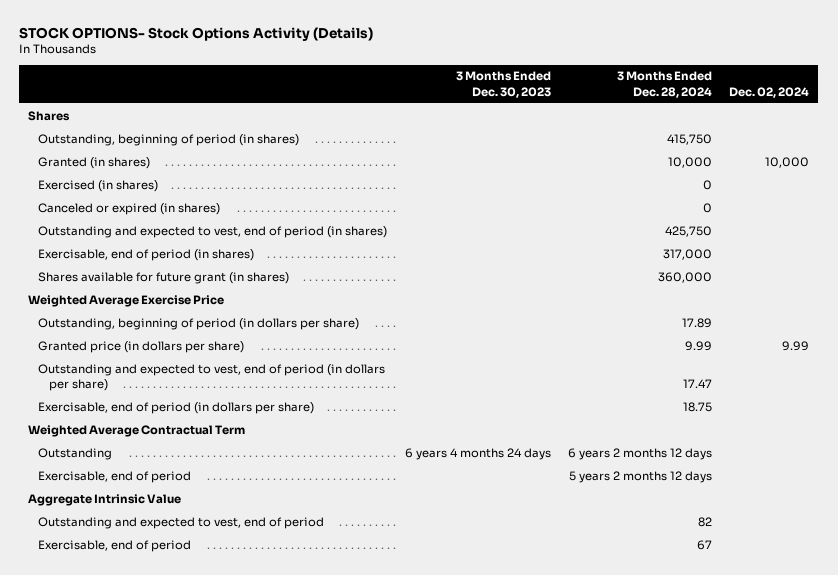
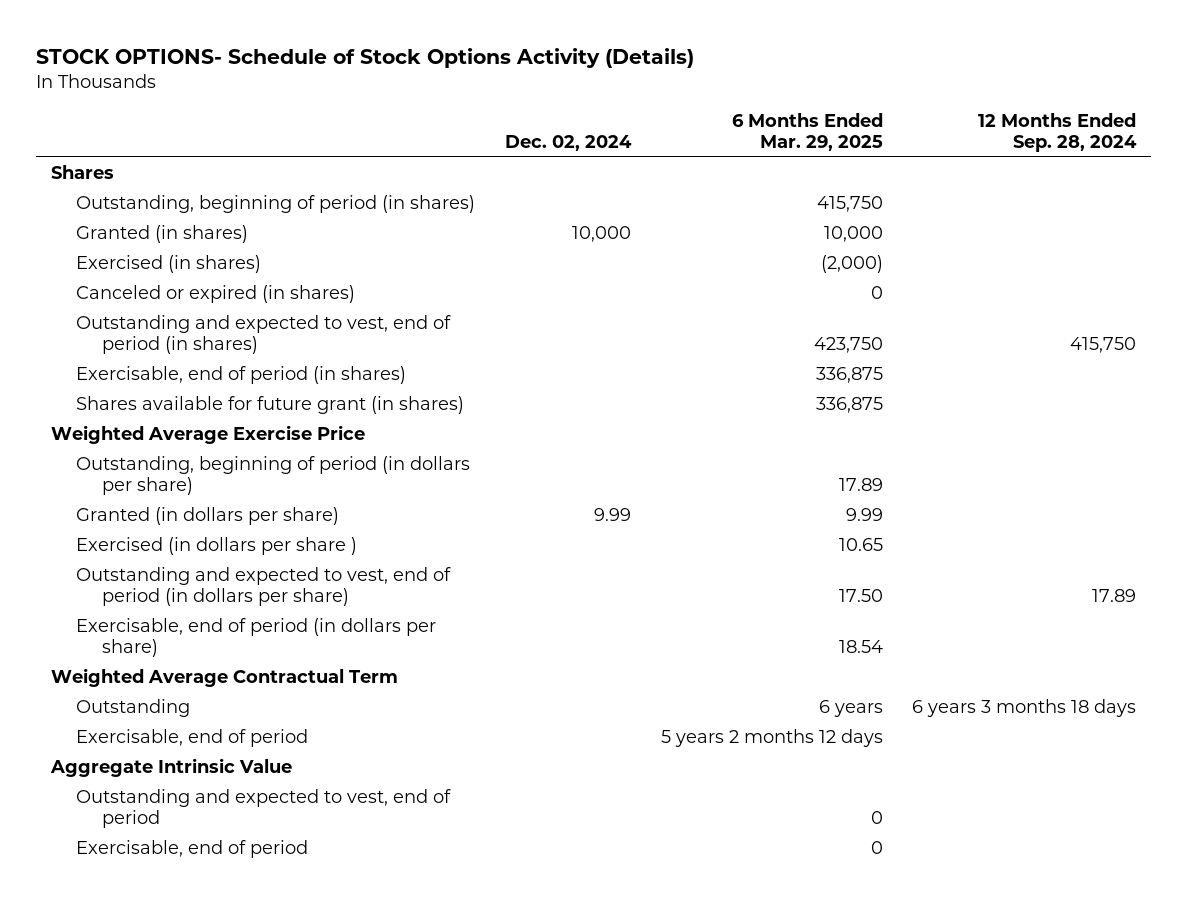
- STOCK OPTIONS- Stock Options Activity (Details)
+ STOCK OPTIONS- Schedule of Stock Options Activity (Details)
- | 3 Months Ended Dec. 30, 2023 | 3 Months Ended Dec. 28, 2024 | Dec. 02, 2024
+ | Dec. 02, 2024 | 6 Months Ended Mar. 29, 2025 | 12 Months Ended Sep. 28, 2024
- Granted price (in dollars per share) | | 9.99 | 9.99
+ Granted (in dollars per share) | 9.99 | 9.99 |
+ Exercised (in dollars per share ) | | 10.65 |

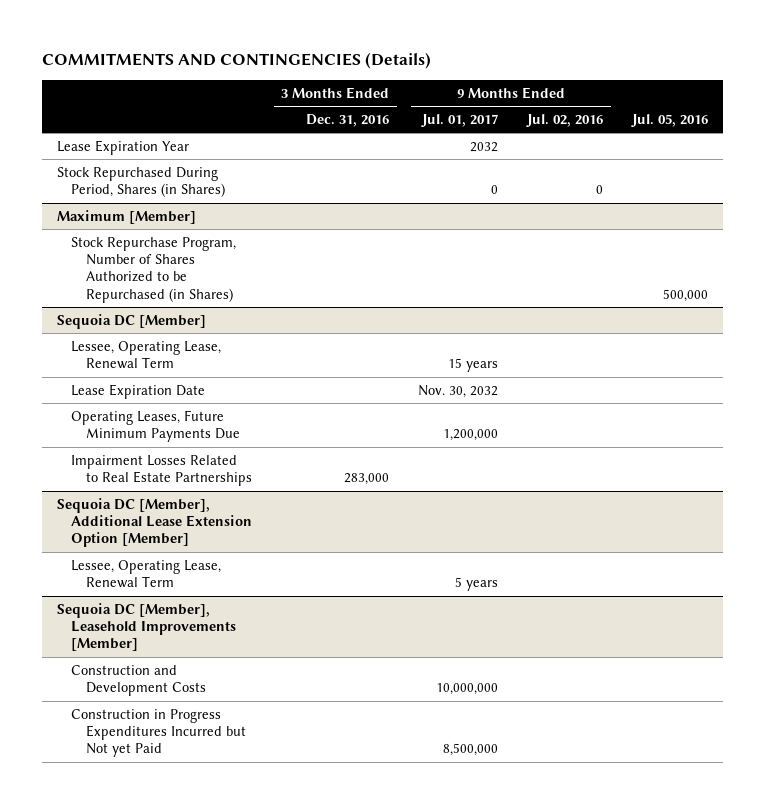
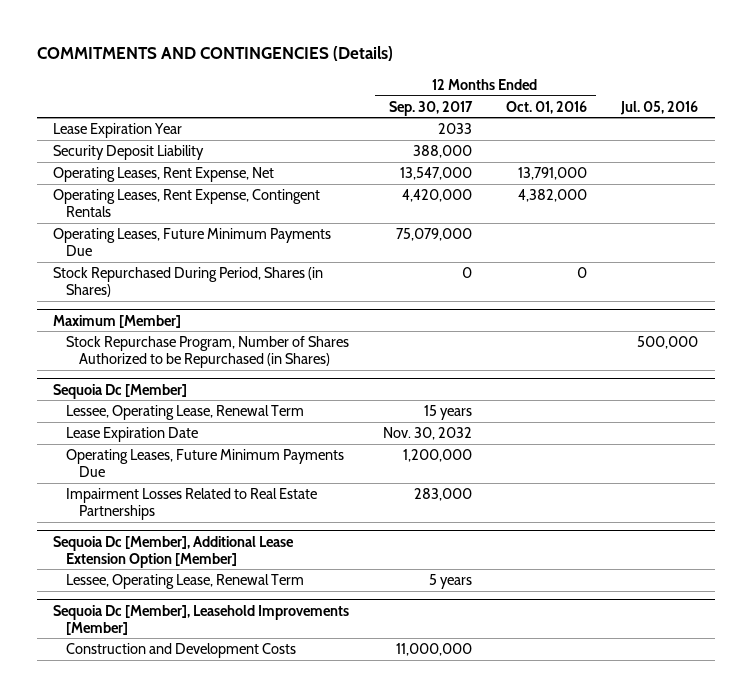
- | 3 Months Ended Dec. 31, 2016 | 9 Months Ended Jul. 01, 2017 | 9 Months Ended Jul. 02, 2016 | Jul. 05, 2016
+ | 12 Months Ended Sep. 30, 2017 | 12 Months Ended Oct. 01, 2016 | Jul. 05, 2016
+ Security Deposit Liability | 388,000 | |
+ Operating Leases, Rent Expense, Net | 13,547,000 | 13,791,000 |
+ Operating Leases, Rent Expense, Contingent Rentals | 4,420,000 | 4,382,000 |
+ Operating Leases, Future Minimum Payments Due | 75,079,000 | |
- Sequoia DC [Member]
+ Sequoia Dc [Member]
- Sequoia DC [Member], Additional Lease Extension Option [Member]
+ Sequoia Dc [Member], Additional Lease Extension Option [Member]
- Sequoia DC [Member], Leasehold Improvements [Member]
+ Sequoia Dc [Member], Leasehold Improvements [Member]
- Construction in Progress Expenditures Incurred but Not yet Paid | | 8,500,000 | |

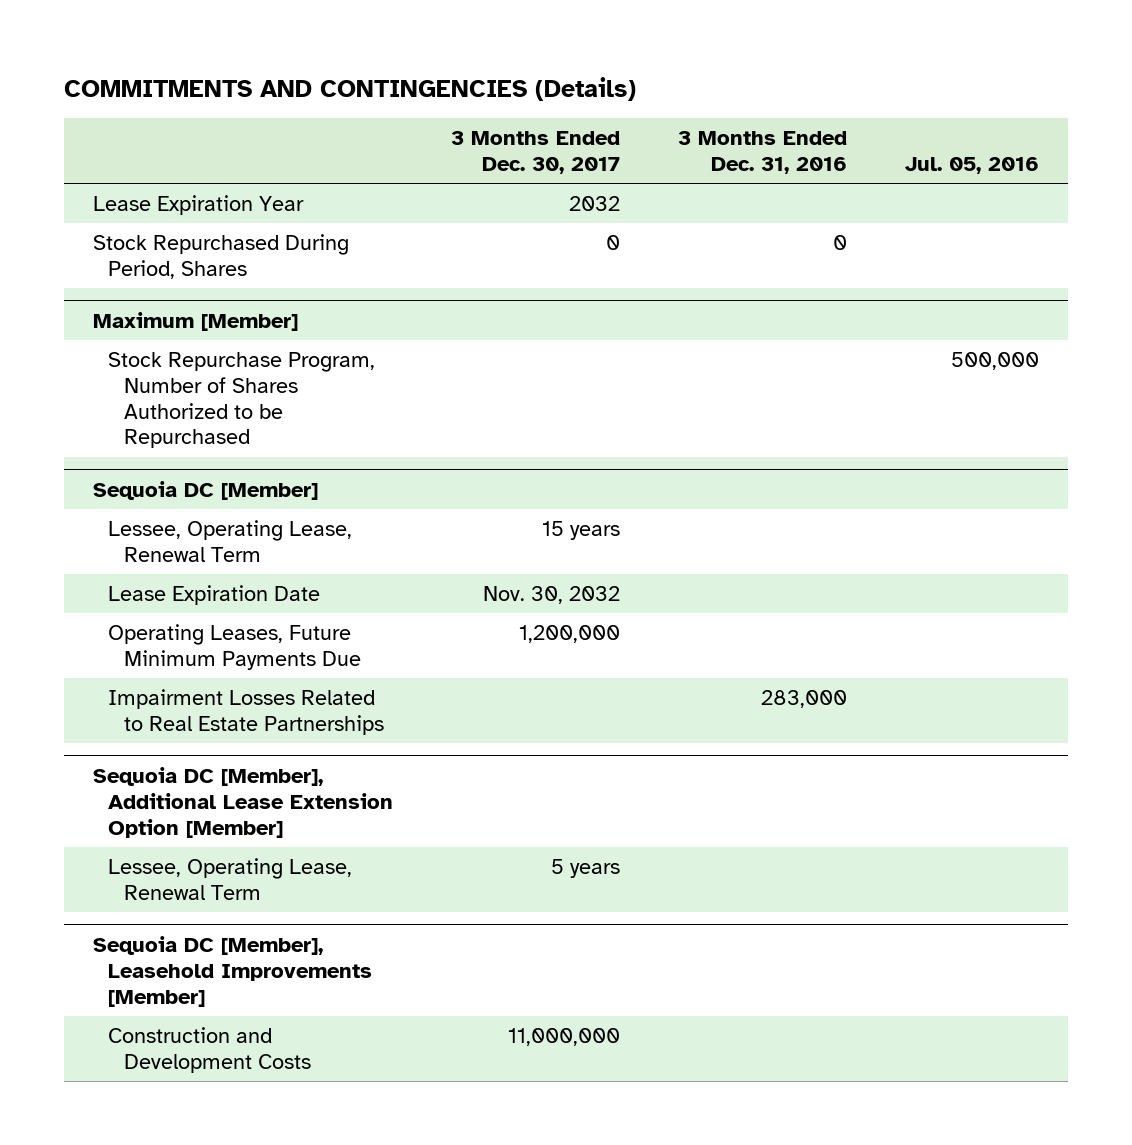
- | 12 Months Ended Sep. 30, 2017 | 12 Months Ended Oct. 01, 2016 | Jul. 05, 2016
+ | 3 Months Ended Dec. 30, 2017 | 3 Months Ended Dec. 31, 2016 | Jul. 05, 2016
- Security Deposit Liability | 388,000 | |
- Operating Leases, Rent Expense, Net | 13,547,000 | 13,791,000 |
- Operating Leases, Rent Expense, Contingent Rentals | 4,420,000 | 4,382,000 |
- Operating Leases, Future Minimum Payments Due | 75,079,000 | |
- Stock Repurchased During Period, Shares (in Shares) | 0 | 0 |
+ Stock Repurchased During Period, Shares | 0 | 0 |
@ Maximum [Member]
- Stock Repurchase Program, Number of Shares Authorized to be Repurchased (in Shares) | | | 500,000
- Sequoia Dc [Member]
@ Maximum [Member]
+ Stock Repurchase Program, Number of Shares Authorized to be Repurchased | | | 500,000
+ Sequoia DC [Member]
- Sequoia Dc [Member], Additional Lease Extension Option [Member]
+ Sequoia DC [Member], Additional Lease Extension Option [Member]
- Sequoia Dc [Member], Leasehold Improvements [Member]
+ Sequoia DC [Member], Leasehold Improvements [Member]

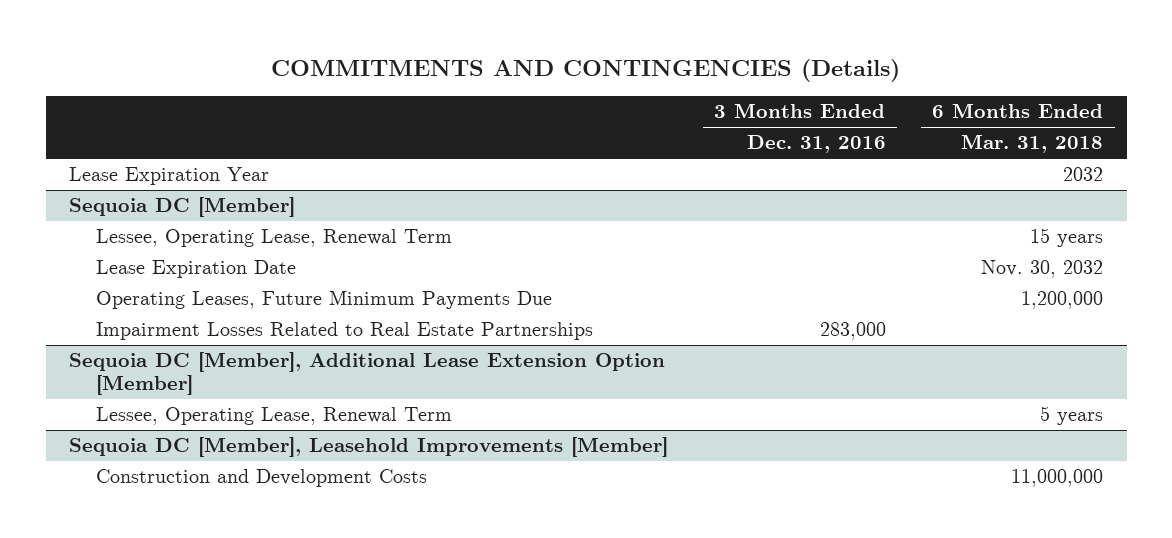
- | 3 Months Ended Dec. 30, 2017 | 3 Months Ended Dec. 31, 2016 | Jul. 05, 2016
+ | 3 Months Ended Dec. 31, 2016 | 6 Months Ended Mar. 31, 2018
- Stock Repurchased During Period, Shares | 0 | 0 |
- Maximum [Member]
- Stock Repurchase Program, Number of Shares Authorized to be Repurchased | | | 500,000

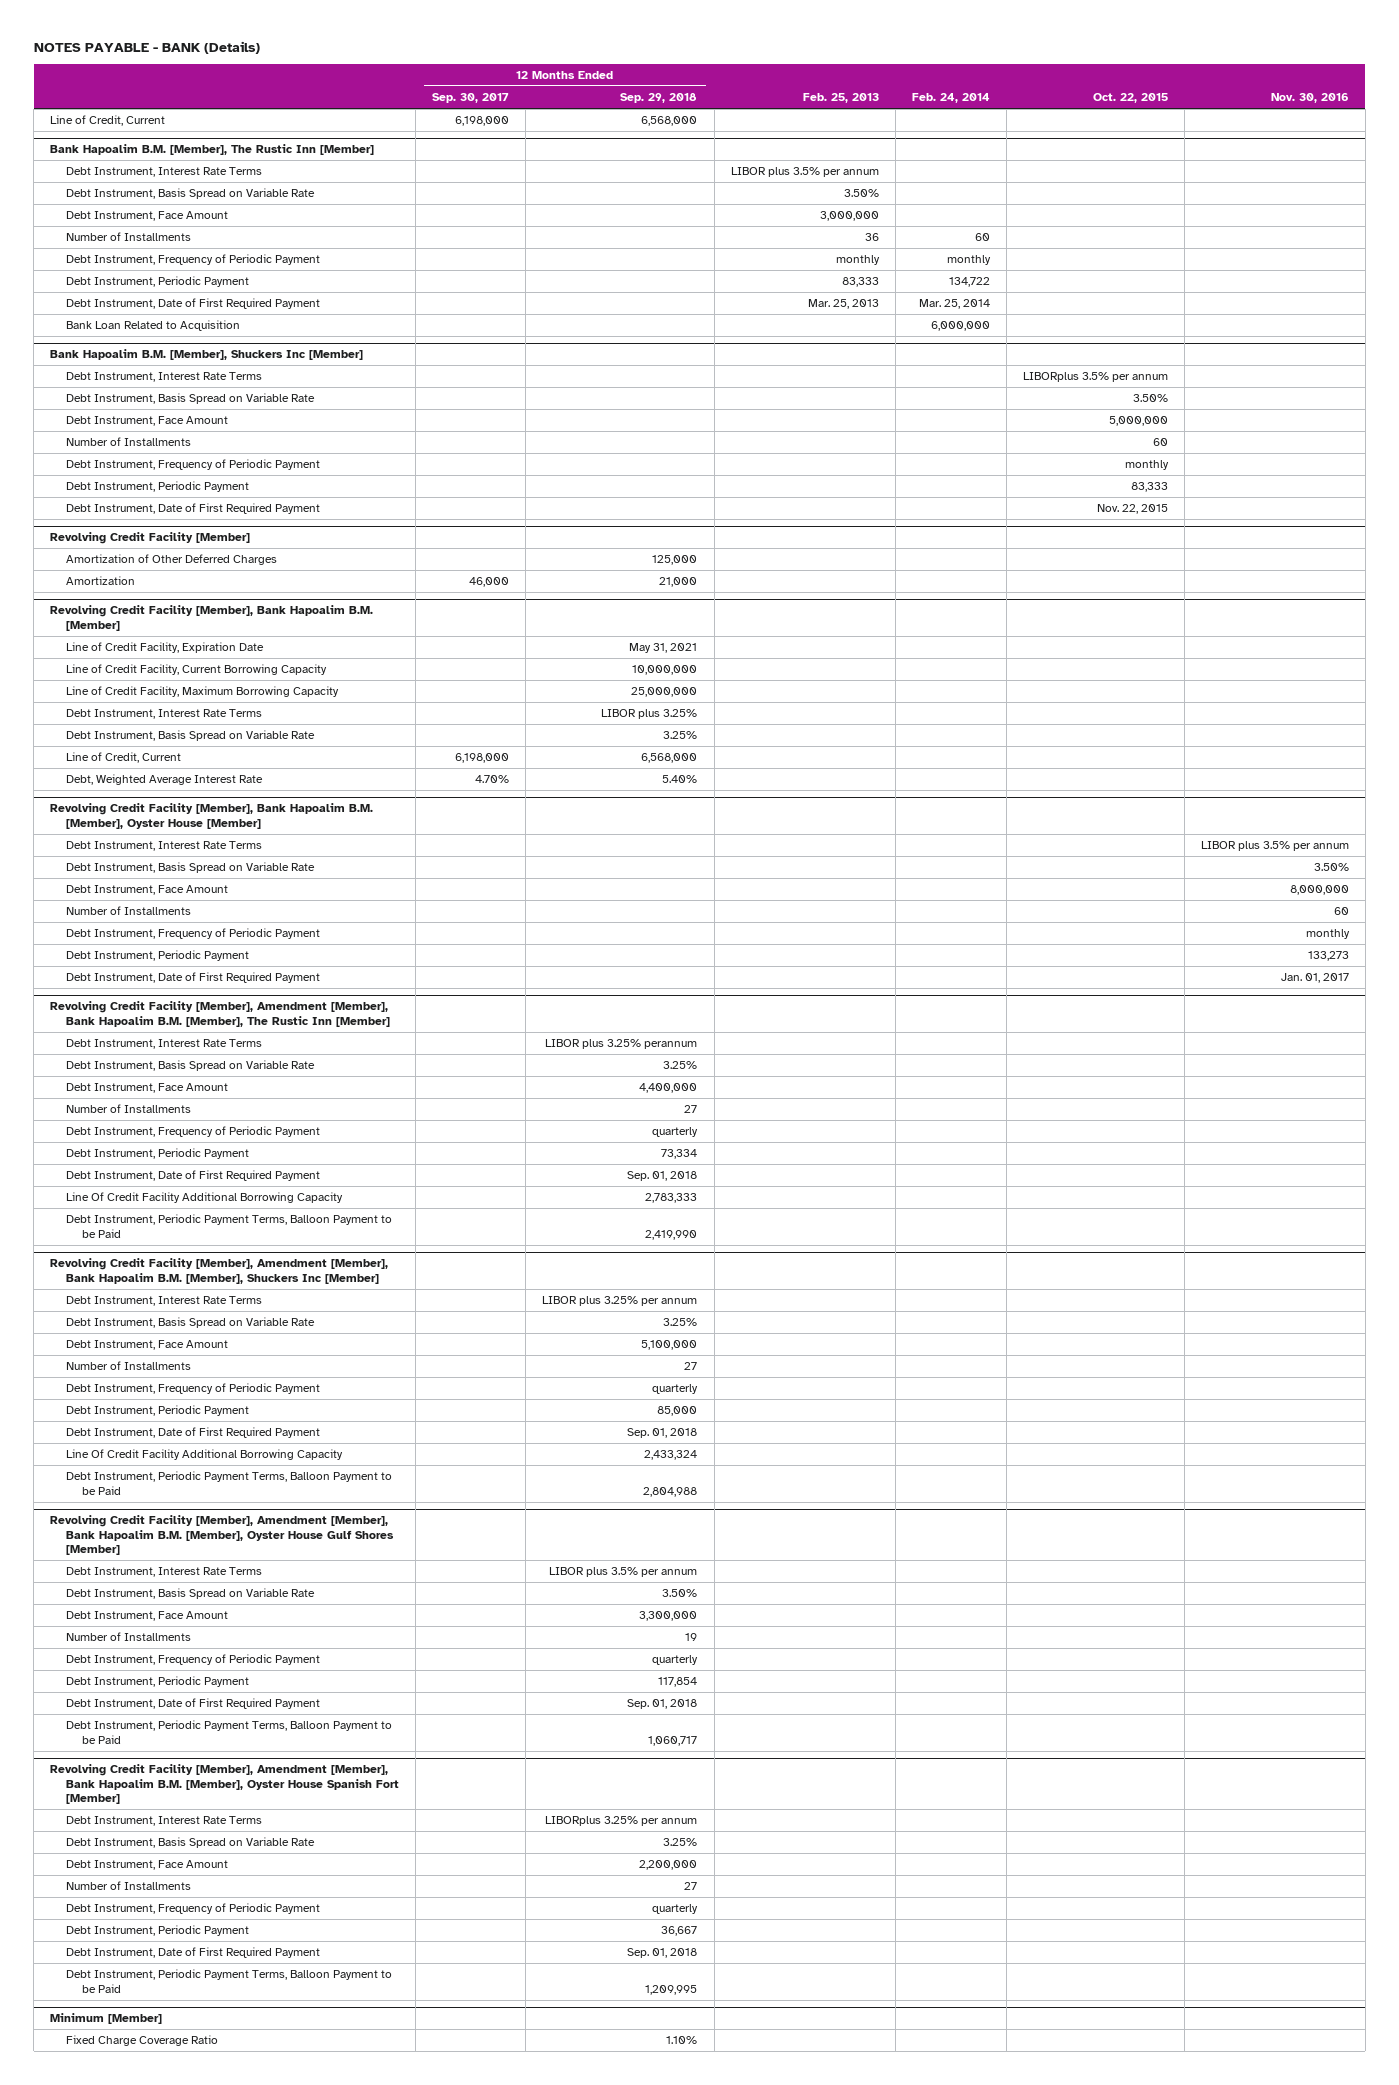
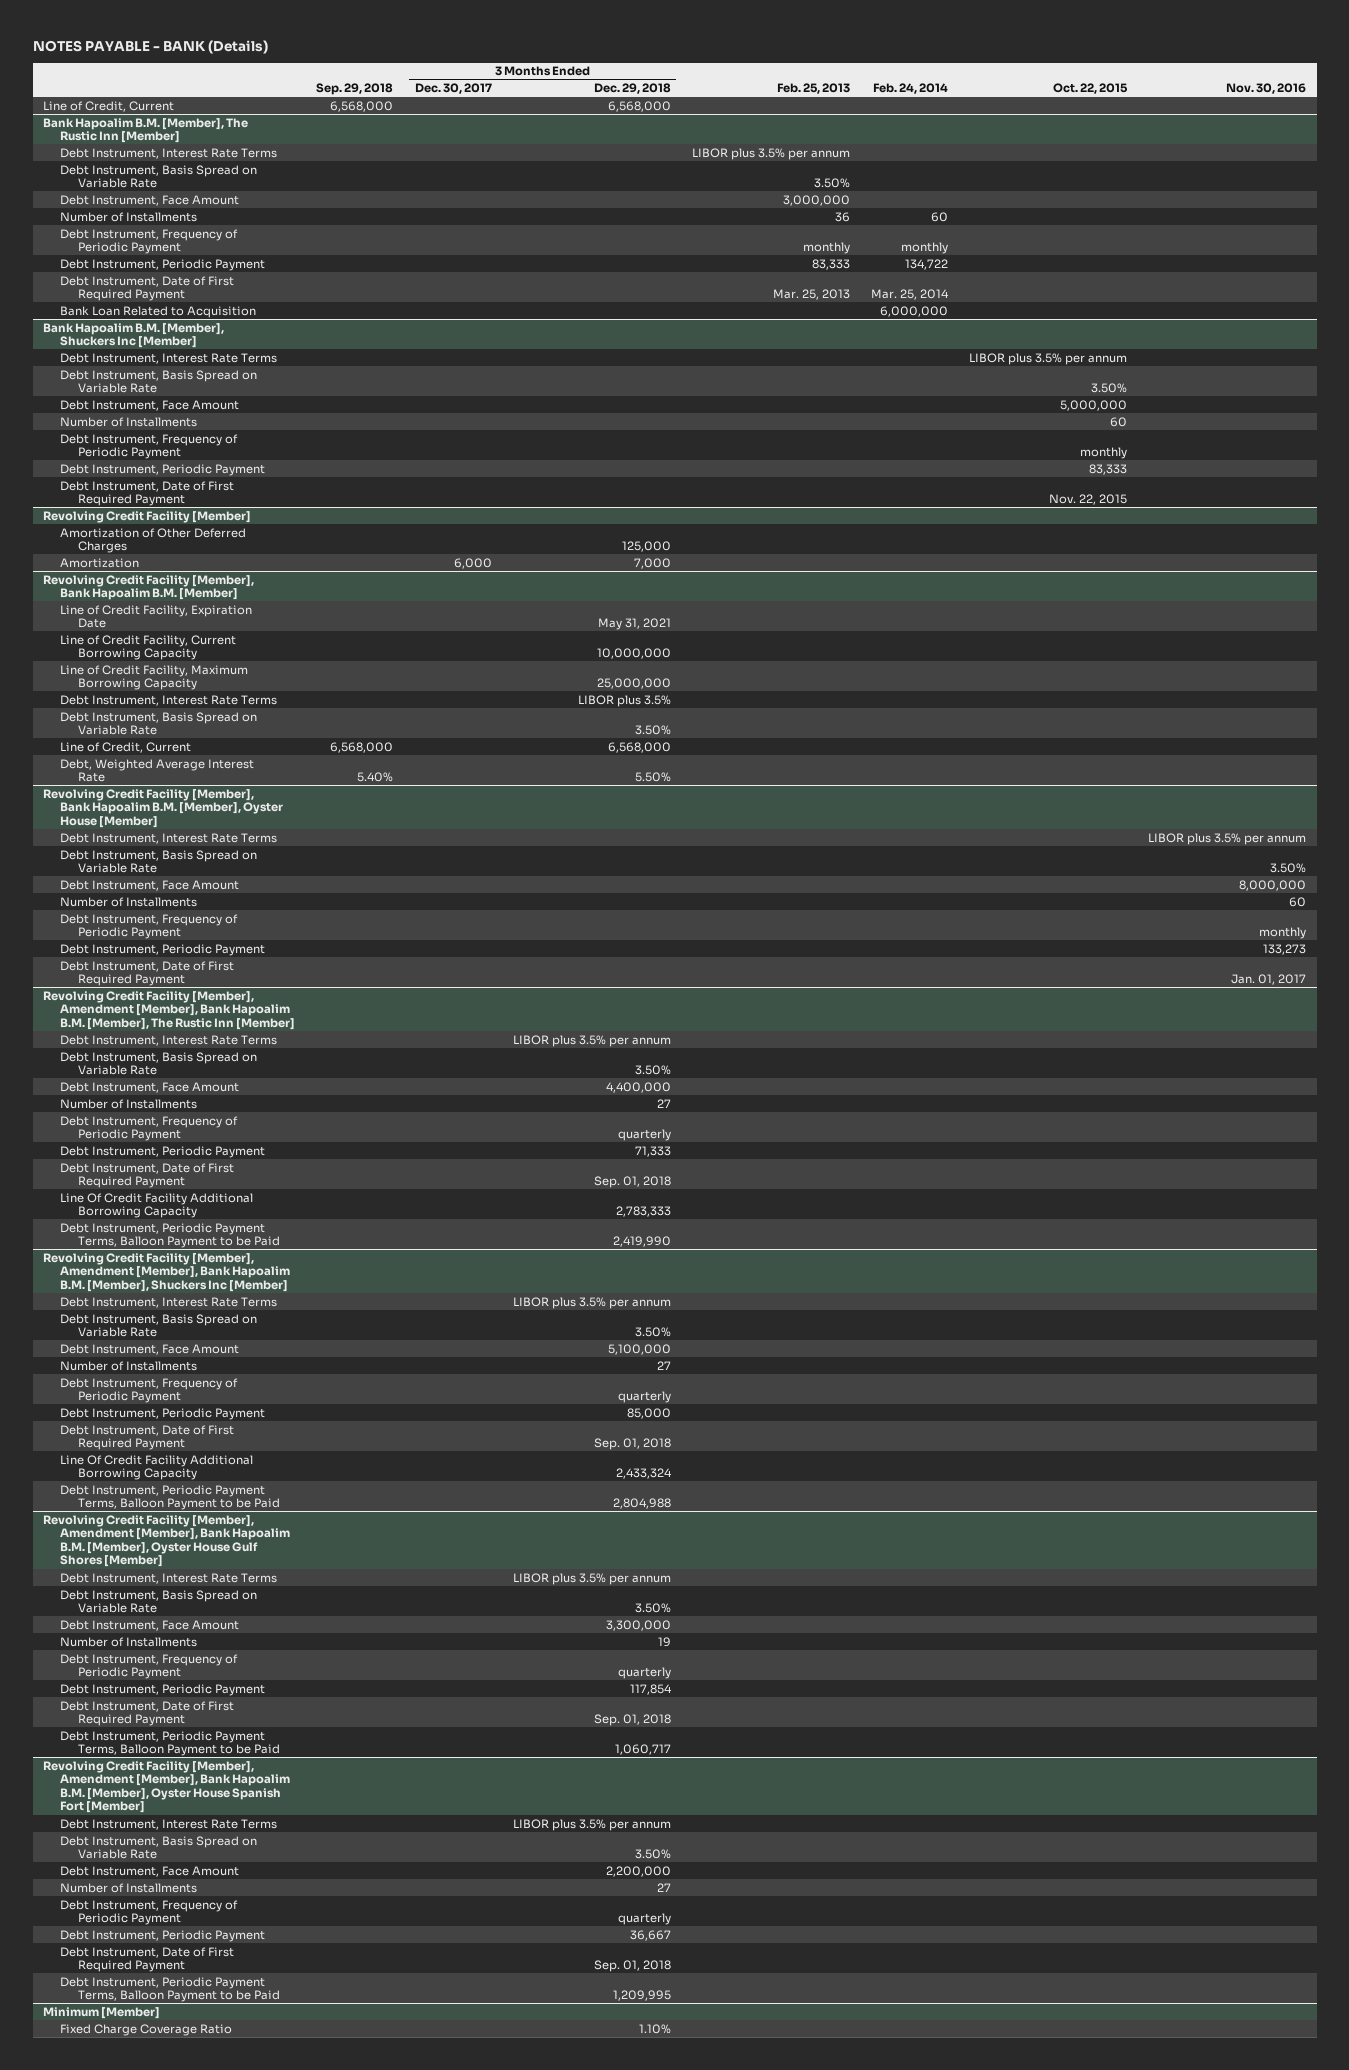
- | 12 Months Ended Sep. 30, 2017 | 12 Months Ended Sep. 29, 2018 | Feb. 25, 2013 | Feb. 24, 2014 | Oct. 22, 2015 | Nov. 30, 2016
+ | Sep. 29, 2018 | 3 Months Ended Dec. 30, 2017 | 3 Months Ended Dec. 29, 2018 | Feb. 25, 2013 | Feb. 24, 2014 | Oct. 22, 2015 | Nov. 30, 2016
@ Bank Hapoalim B.M. [Member], Shuckers Inc [Member]
- Debt Instrument, Interest Rate Terms | | | | | LIBORplus 3.5% per annum |
+ Debt Instrument, Interest Rate Terms | | | | | | LIBOR plus 3.5% per annum |

